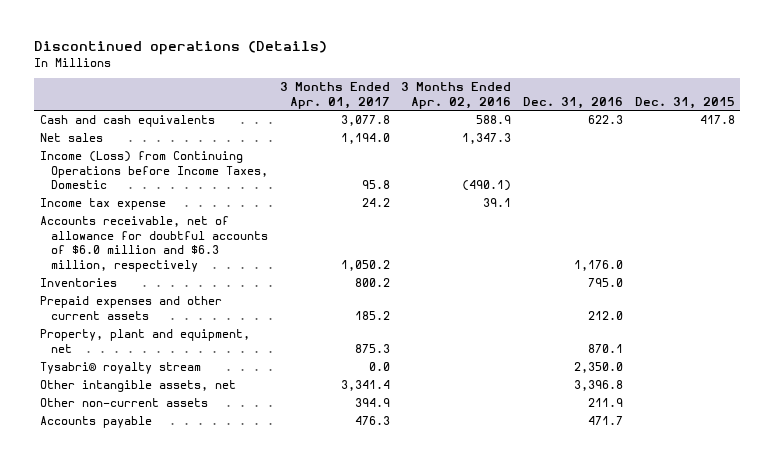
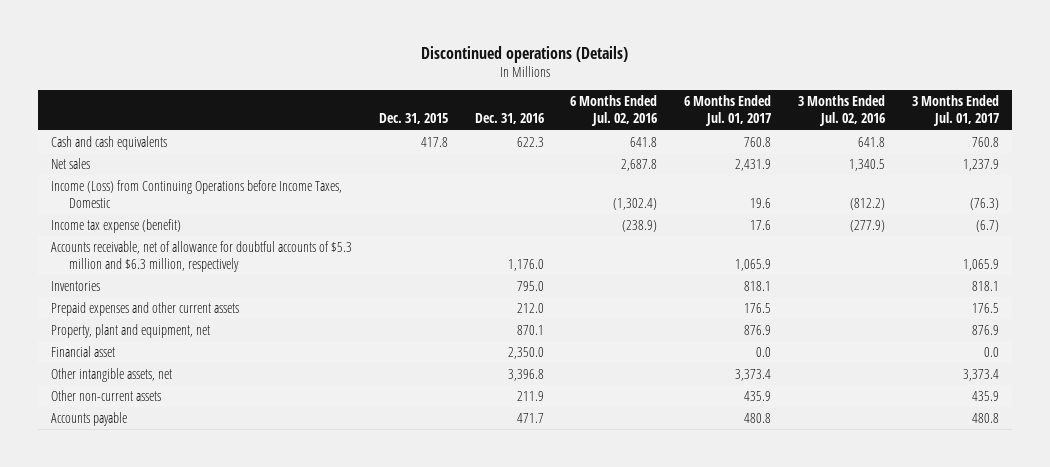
- | 3 Months Ended Apr. 01, 2017 | 3 Months Ended Apr. 02, 2016 | Dec. 31, 2016 | Dec. 31, 2015
+ | Dec. 31, 2015 | Dec. 31, 2016 | 6 Months Ended Jul. 02, 2016 | 6 Months Ended Jul. 01, 2017 | 3 Months Ended Jul. 02, 2016 | 3 Months Ended Jul. 01, 2017
- Income tax expense | 24.2 | 39.1 | |
- Accounts receivable, net of allowance for doubtful accounts of $6.0 million and $6.3 million, respectively | 1,050.2 | | 1,176.0 |
+ Income tax expense (benefit) | | | (238.9) | 17.6 | (277.9) | (6.7)
+ Accounts receivable, net of allowance for doubtful accounts of $5.3 million and $6.3 million, respectively | | 1,176.0 | | 1,065.9 | | 1,065.9
- Tysabri® royalty stream | 0.0 | | 2,350.0 |
+ Financial asset | | 2,350.0 | | 0.0 | | 0.0

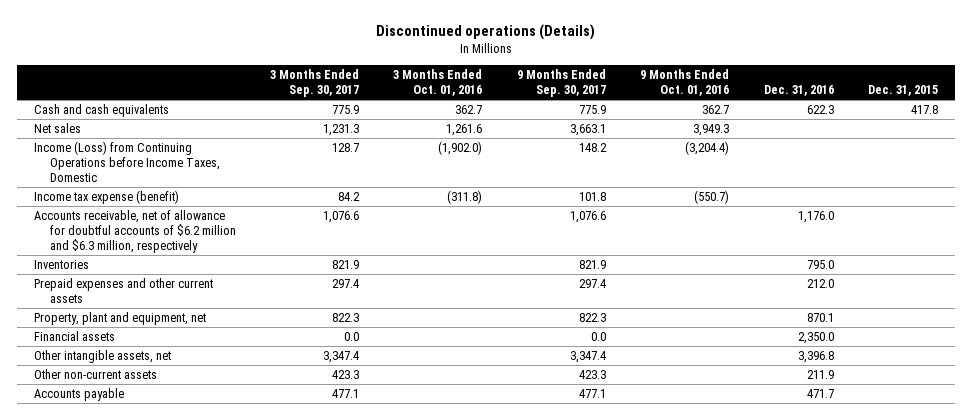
- | Dec. 31, 2015 | Dec. 31, 2016 | 6 Months Ended Jul. 02, 2016 | 6 Months Ended Jul. 01, 2017 | 3 Months Ended Jul. 02, 2016 | 3 Months Ended Jul. 01, 2017
+ | 3 Months Ended Sep. 30, 2017 | 3 Months Ended Oct. 01, 2016 | 9 Months Ended Sep. 30, 2017 | 9 Months Ended Oct. 01, 2016 | Dec. 31, 2016 | Dec. 31, 2015
- Accounts receivable, net of allowance for doubtful accounts of $5.3 million and $6.3 million, respectively | | 1,176.0 | | 1,065.9 | | 1,065.9
+ Accounts receivable, net of allowance for doubtful accounts of $6.2 million and $6.3 million, respectively | 1,076.6 | | 1,076.6 | | 1,176.0 |
- Financial asset | | 2,350.0 | | 0.0 | | 0.0
+ Financial assets | 0.0 | | 0.0 | | 2,350.0 |

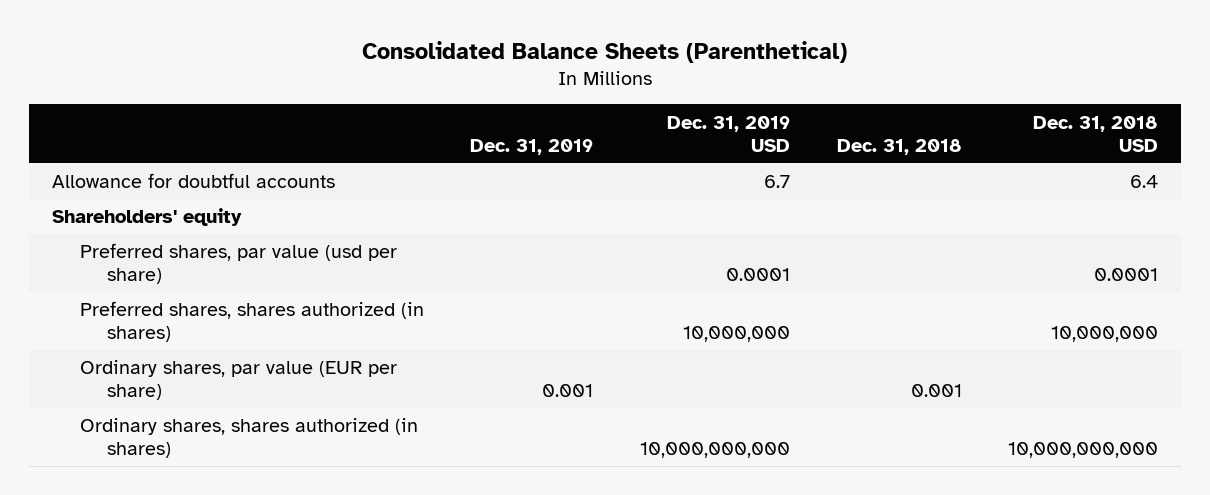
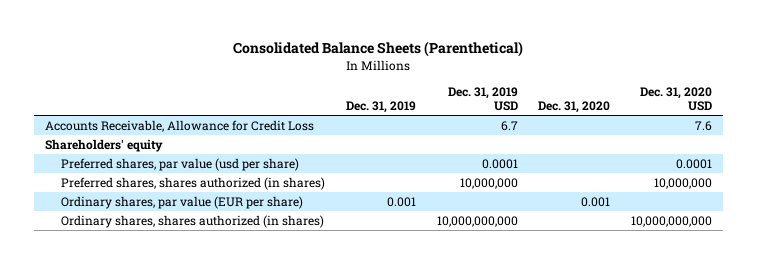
- | Dec. 31, 2019 | Dec. 31, 2019 USD | Dec. 31, 2018 | Dec. 31, 2018 USD
+ | Dec. 31, 2019 | Dec. 31, 2019 USD | Dec. 31, 2020 | Dec. 31, 2020 USD
- Allowance for doubtful accounts | | 6.7 | | 6.4
+ Accounts Receivable, Allowance for Credit Loss | | 6.7 | | 7.6

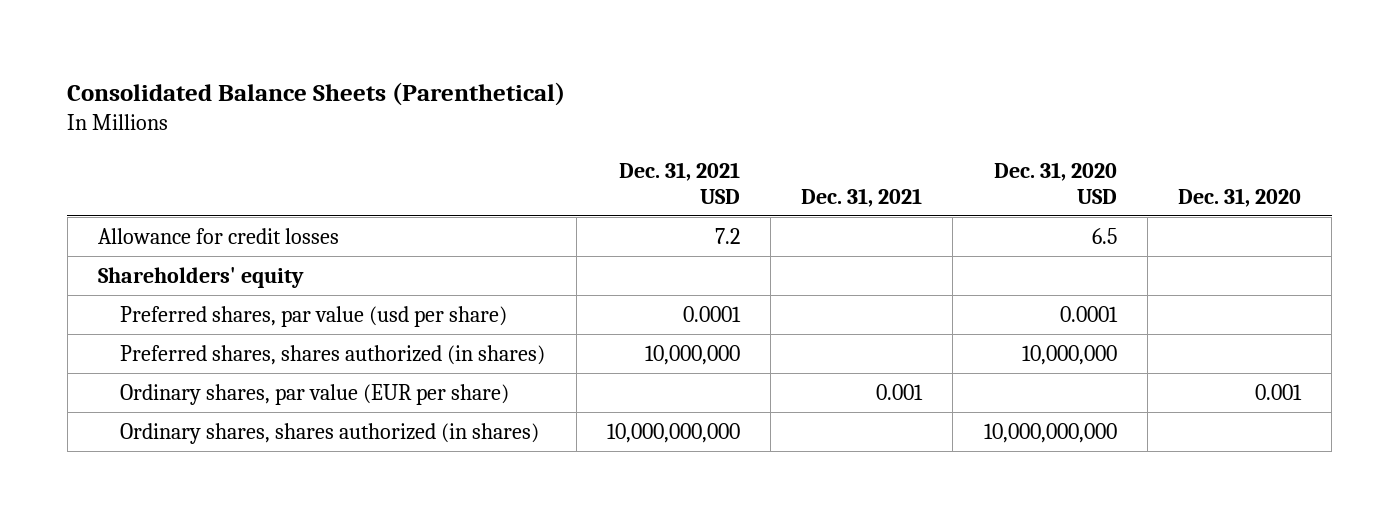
- | Dec. 31, 2019 | Dec. 31, 2019 USD | Dec. 31, 2020 | Dec. 31, 2020 USD
+ | Dec. 31, 2021 USD | Dec. 31, 2021 | Dec. 31, 2020 USD | Dec. 31, 2020
- Accounts Receivable, Allowance for Credit Loss | | 6.7 | | 7.6
+ Allowance for credit losses | 7.2 | | 6.5 |

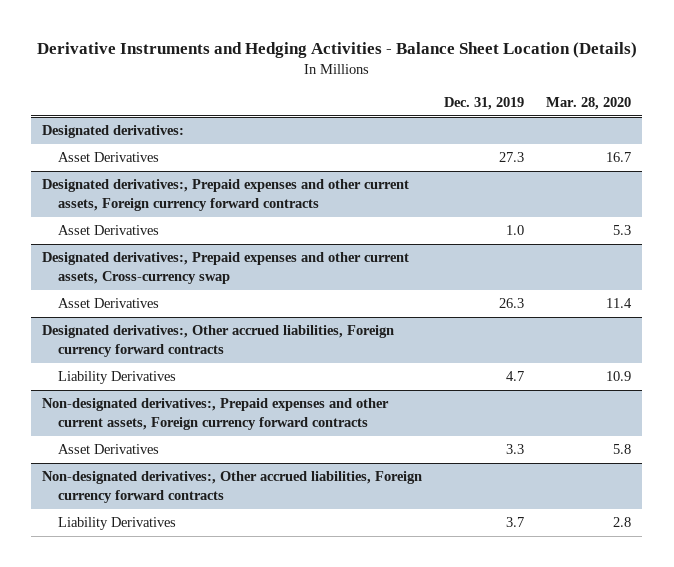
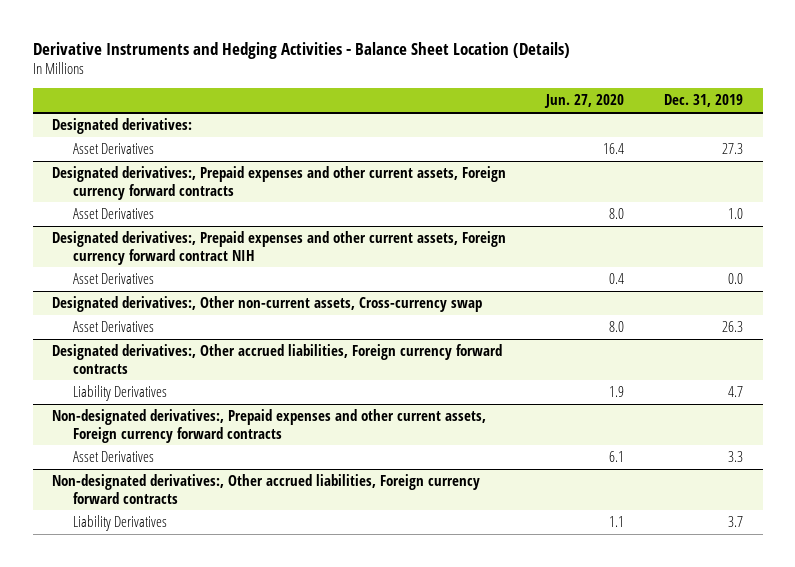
- | Dec. 31, 2019 | Mar. 28, 2020
+ | Jun. 27, 2020 | Dec. 31, 2019
- Designated derivatives:, Prepaid expenses and other current assets, Cross-currency swap
+ Designated derivatives:, Prepaid expenses and other current assets, Foreign currency forward contract NIH
+ Asset Derivatives | 0.4 | 0.0
+ Designated derivatives:, Other non-current assets, Cross-currency swap

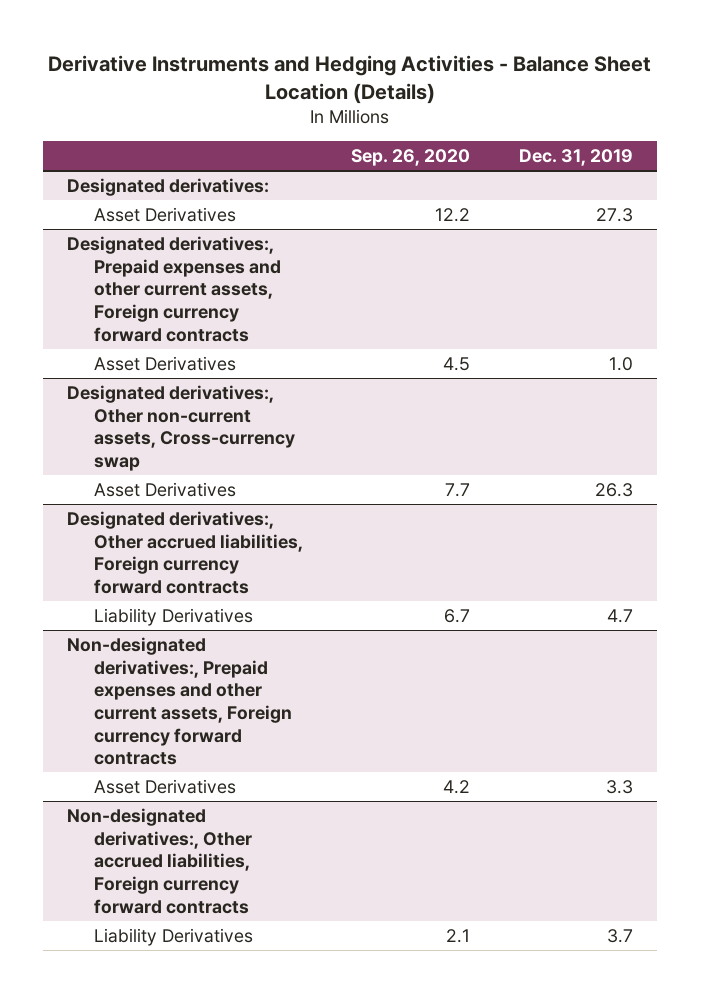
- | Jun. 27, 2020 | Dec. 31, 2019
+ | Sep. 26, 2020 | Dec. 31, 2019
- Designated derivatives:, Prepaid expenses and other current assets, Foreign currency forward contract NIH
- Asset Derivatives | 0.4 | 0.0

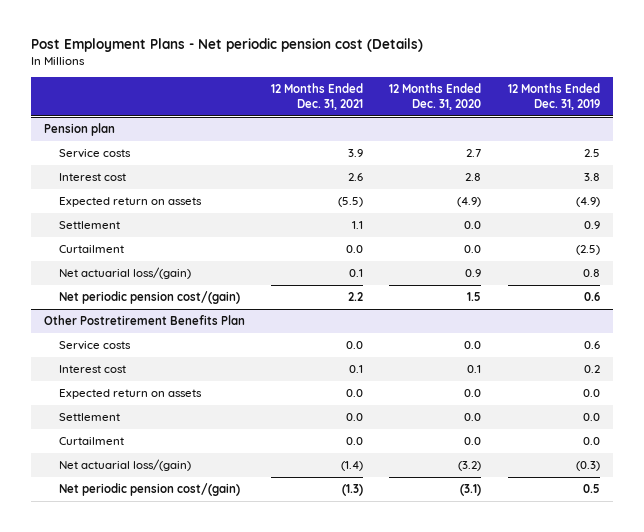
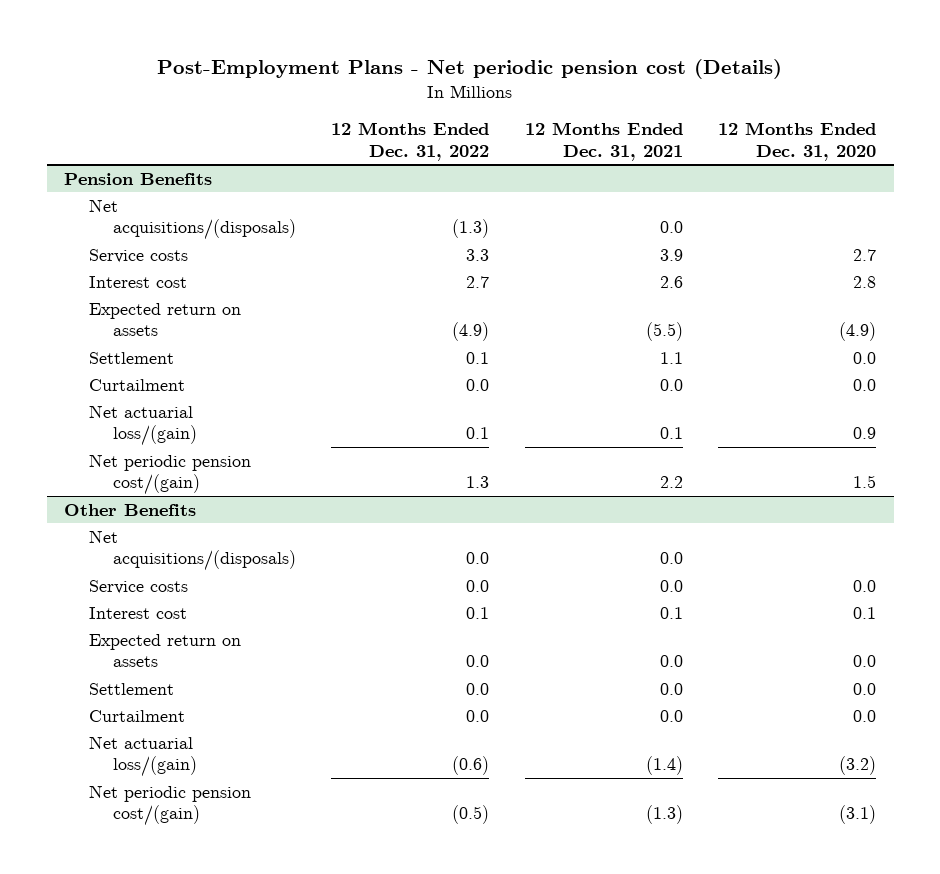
- Post Employment Plans - Net periodic pension cost (Details)
+ Post-Employment Plans - Net periodic pension cost (Details)
- | 12 Months Ended Dec. 31, 2021 | 12 Months Ended Dec. 31, 2020 | 12 Months Ended Dec. 31, 2019
+ | 12 Months Ended Dec. 31, 2022 | 12 Months Ended Dec. 31, 2021 | 12 Months Ended Dec. 31, 2020
- Pension plan
+ Pension Benefits
+ Net acquisitions/(disposals) | (1.3) | 0.0 |
- Other Postretirement Benefits Plan
+ Other Benefits
+ Net acquisitions/(disposals) | 0.0 | 0.0 |

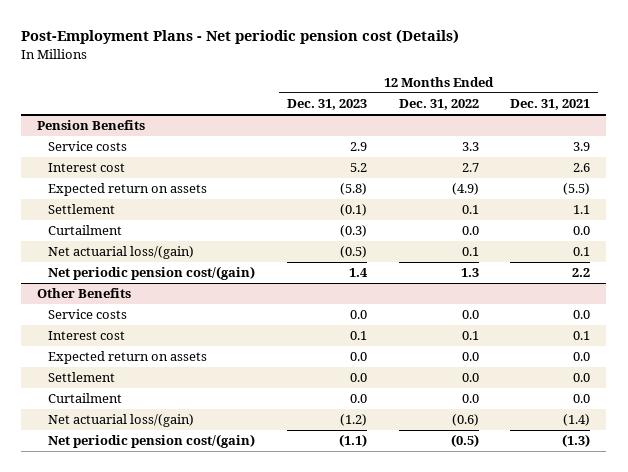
- | 12 Months Ended Dec. 31, 2022 | 12 Months Ended Dec. 31, 2021 | 12 Months Ended Dec. 31, 2020
+ | 12 Months Ended Dec. 31, 2023 | 12 Months Ended Dec. 31, 2022 | 12 Months Ended Dec. 31, 2021
@ Pension Benefits
- Net acquisitions/(disposals) | (1.3) | 0.0 |
@ Other Benefits
- Net acquisitions/(disposals) | 0.0 | 0.0 |

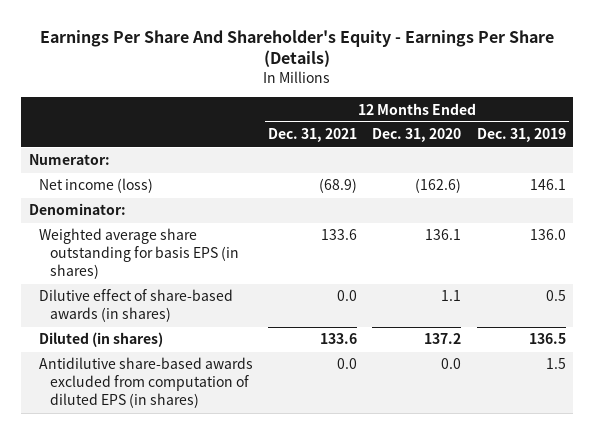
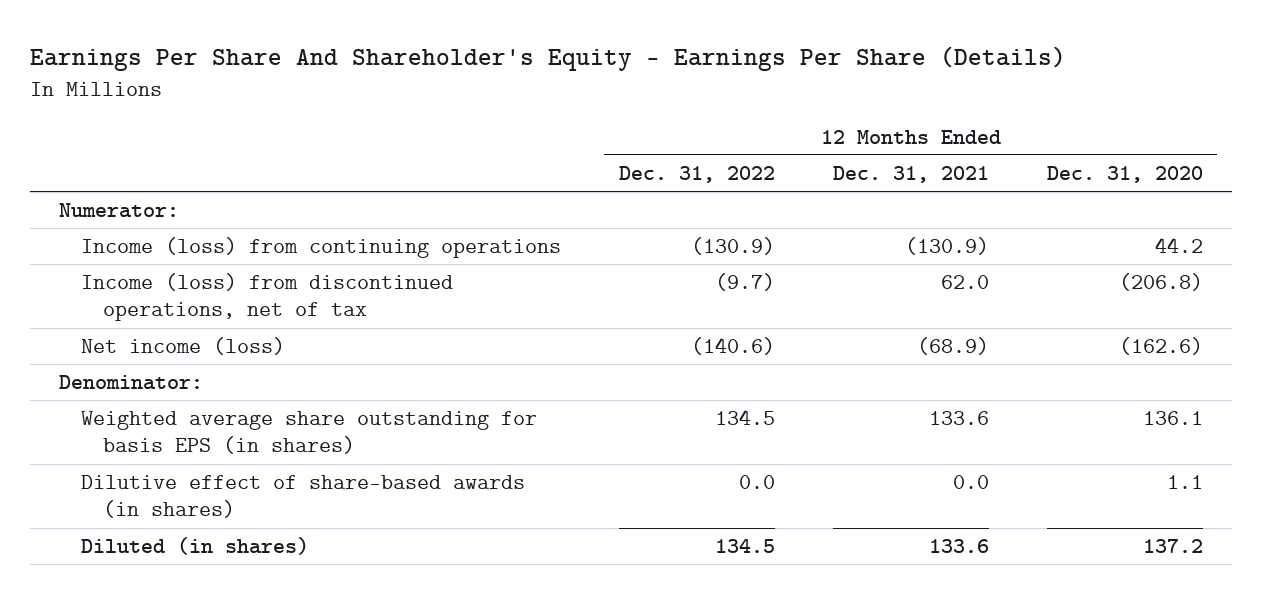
- | 12 Months Ended Dec. 31, 2021 | 12 Months Ended Dec. 31, 2020 | 12 Months Ended Dec. 31, 2019
+ | 12 Months Ended Dec. 31, 2022 | 12 Months Ended Dec. 31, 2021 | 12 Months Ended Dec. 31, 2020
+ Income (loss) from continuing operations | (130.9) | (130.9) | 44.2
+ Income (loss) from discontinued operations, net of tax | (9.7) | 62.0 | (206.8)
- Antidilutive share-based awards excluded from computation of diluted EPS (in shares) | 0.0 | 0.0 | 1.5

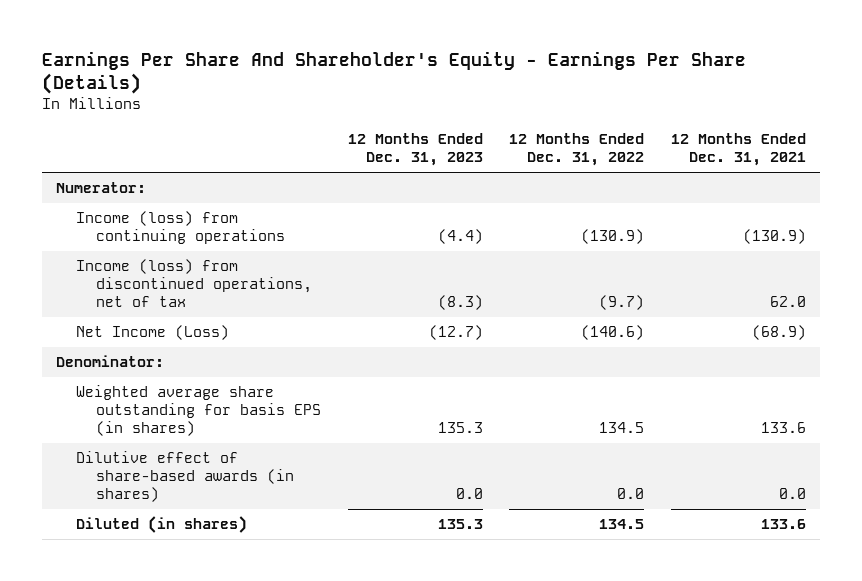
- | 12 Months Ended Dec. 31, 2022 | 12 Months Ended Dec. 31, 2021 | 12 Months Ended Dec. 31, 2020
+ | 12 Months Ended Dec. 31, 2023 | 12 Months Ended Dec. 31, 2022 | 12 Months Ended Dec. 31, 2021
- Net income (loss) | (140.6) | (68.9) | (162.6)
+ Net Income (Loss) | (12.7) | (140.6) | (68.9)

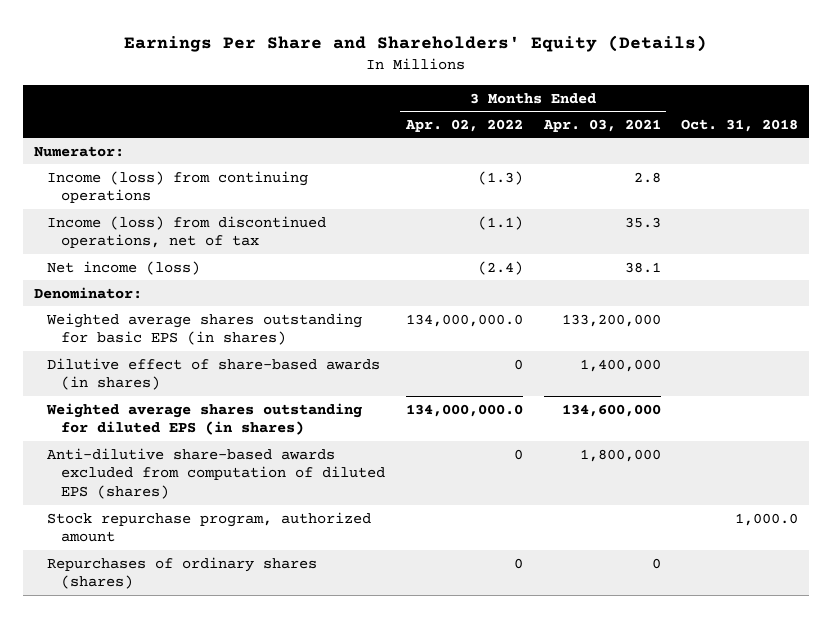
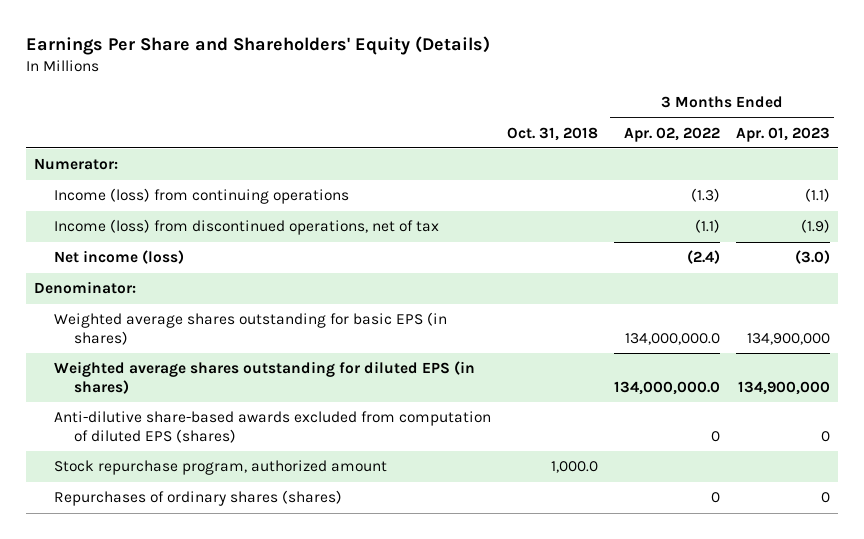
- | 3 Months Ended Apr. 02, 2022 | 3 Months Ended Apr. 03, 2021 | Oct. 31, 2018
+ | Oct. 31, 2018 | 3 Months Ended Apr. 02, 2022 | 3 Months Ended Apr. 01, 2023
- Dilutive effect of share-based awards (in shares) | 0 | 1,400,000 |

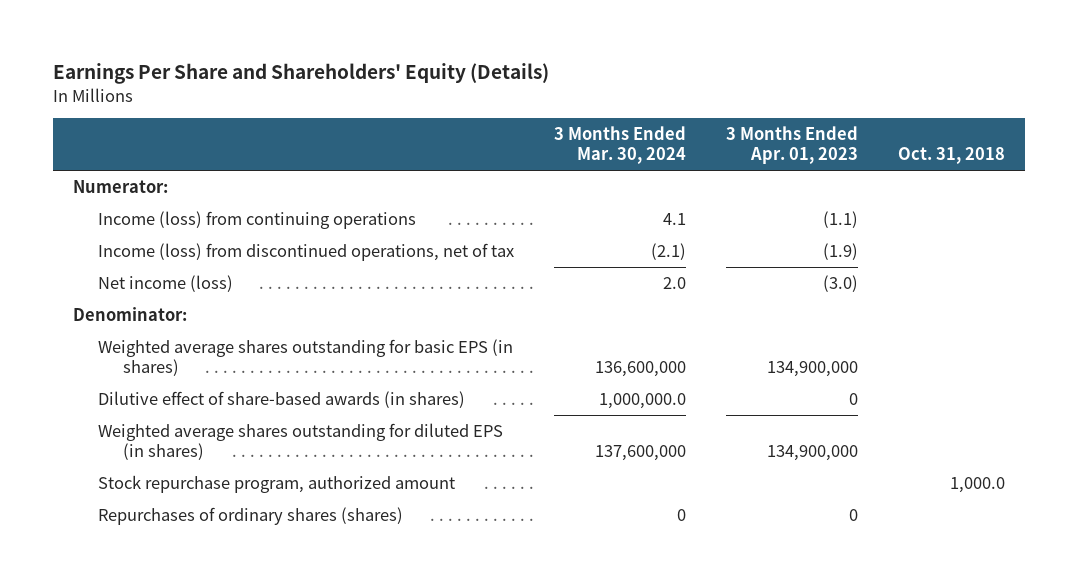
- | Oct. 31, 2018 | 3 Months Ended Apr. 02, 2022 | 3 Months Ended Apr. 01, 2023
+ | 3 Months Ended Mar. 30, 2024 | 3 Months Ended Apr. 01, 2023 | Oct. 31, 2018
+ Dilutive effect of share-based awards (in shares) | 1,000,000.0 | 0 |
- Anti-dilutive share-based awards excluded from computation of diluted EPS (shares) | | 0 | 0

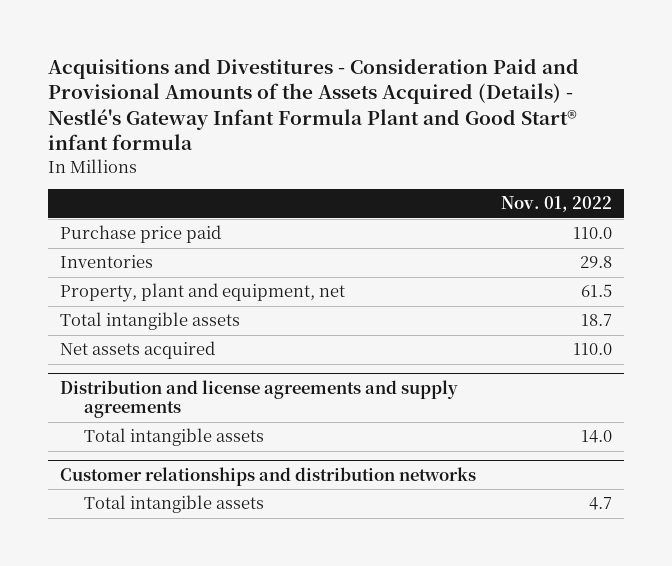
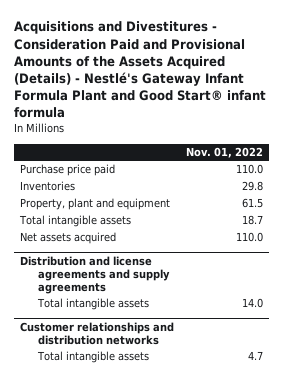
- Property, plant and equipment, net | 61.5
+ Property, plant and equipment | 61.5

